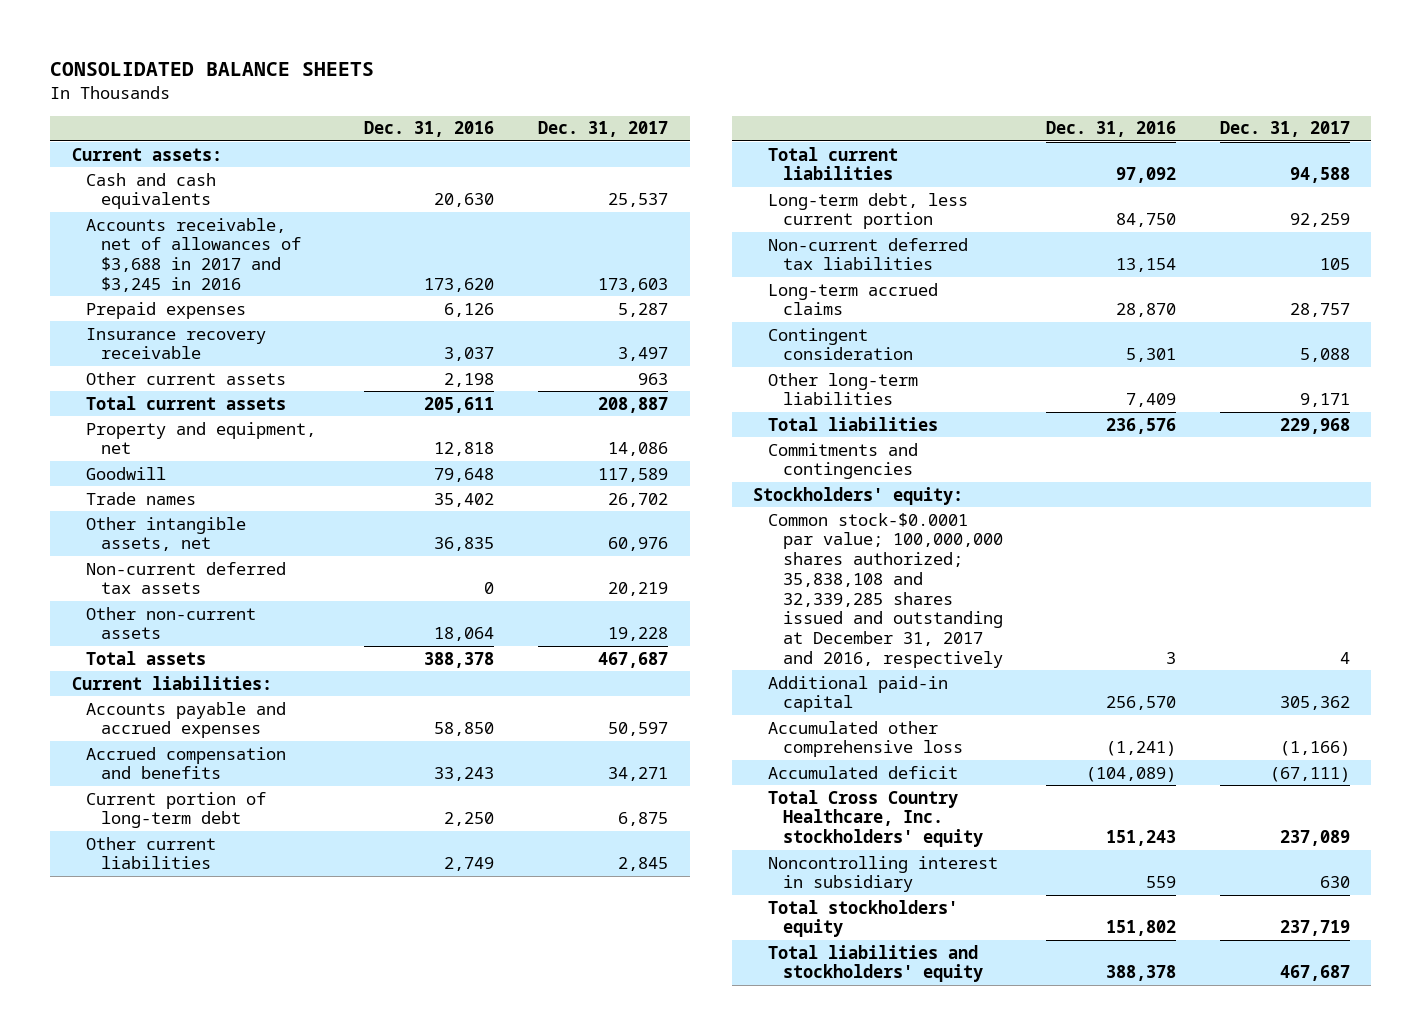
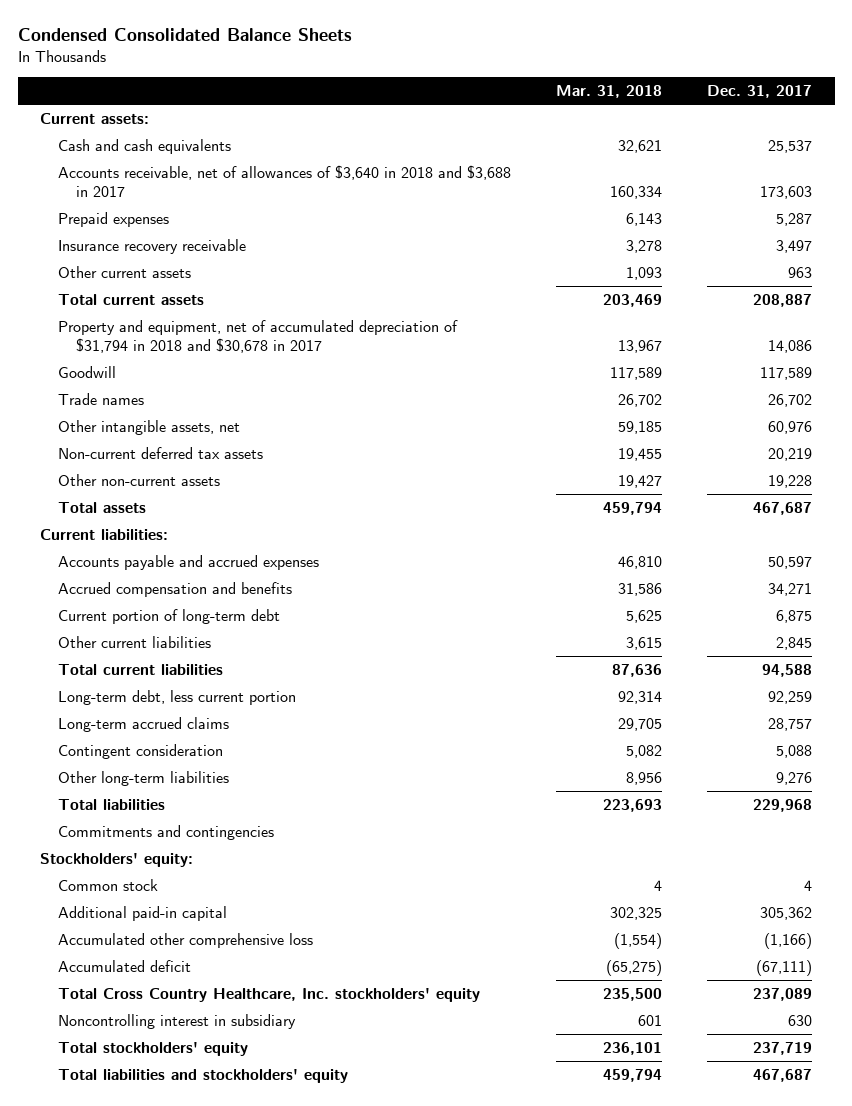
- CONSOLIDATED BALANCE SHEETS
+ Condensed Consolidated Balance Sheets
- | Dec. 31, 2016 | Dec. 31, 2017
+ | Mar. 31, 2018 | Dec. 31, 2017
- Accounts receivable, net of allowances of $3,688 in 2017 and $3,245 in 2016 | 173,620 | 173,603
+ Accounts receivable, net of allowances of $3,640 in 2018 and $3,688 in 2017 | 160,334 | 173,603
- Property and equipment, net | 12,818 | 14,086
+ Property and equipment, net of accumulated depreciation of $31,794 in 2018 and $30,678 in 2017 | 13,967 | 14,086
- Non-current deferred tax liabilities | 13,154 | 105
- Other long-term liabilities | 7,409 | 9,171
+ Other long-term liabilities | 8,956 | 9,276
- Common stock-$0.0001 par value; 100,000,000 shares authorized; 35,838,108 and 32,339,285 shares issued and outstanding at December 31, 2017 and 2016, respectively | 3 | 4
+ Common stock | 4 | 4

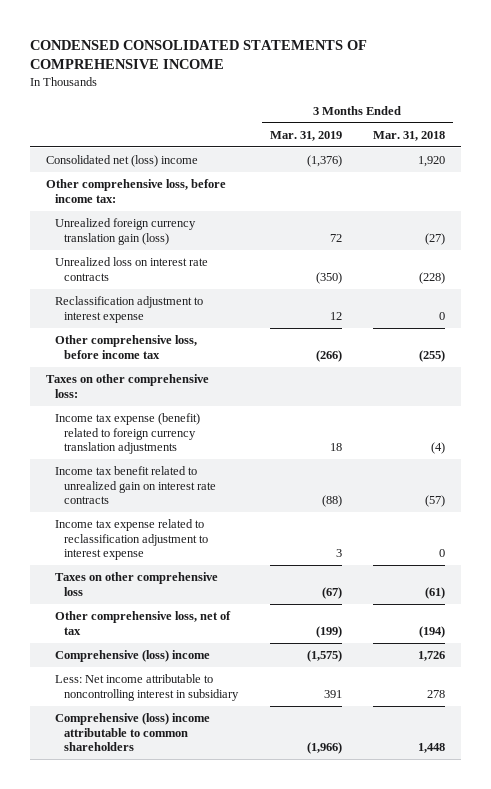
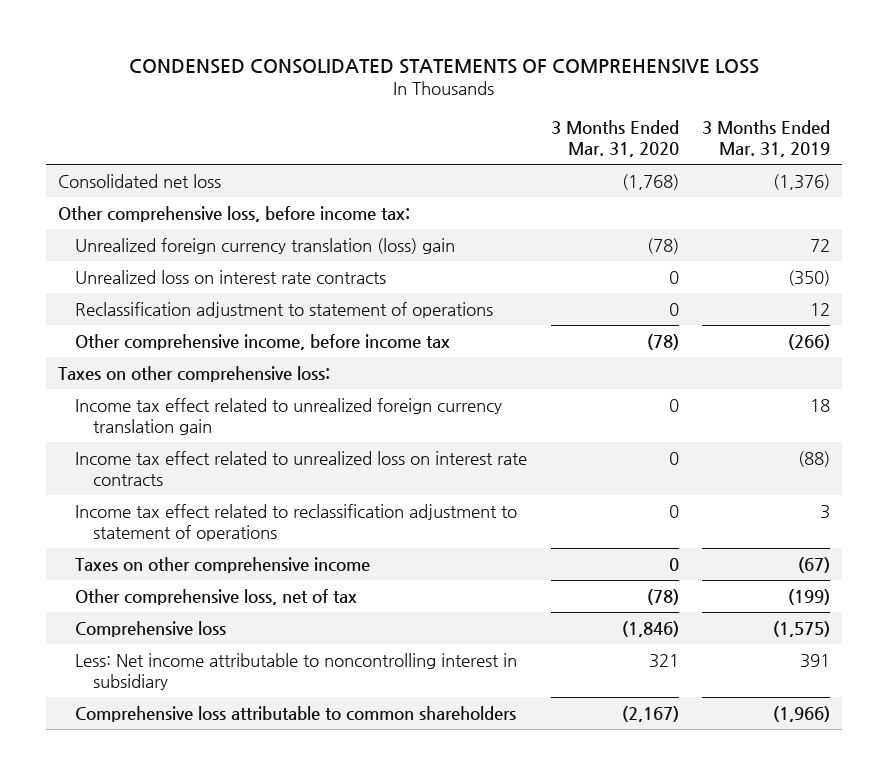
- CONDENSED CONSOLIDATED STATEMENTS OF COMPREHENSIVE INCOME
+ CONDENSED CONSOLIDATED STATEMENTS OF COMPREHENSIVE LOSS
- | 3 Months Ended Mar. 31, 2019 | 3 Months Ended Mar. 31, 2018
+ | 3 Months Ended Mar. 31, 2020 | 3 Months Ended Mar. 31, 2019
- Consolidated net (loss) income | (1,376) | 1,920
+ Consolidated net loss | (1,768) | (1,376)
- Unrealized foreign currency translation gain (loss) | 72 | (27)
+ Unrealized foreign currency translation (loss) gain | (78) | 72
- Reclassification adjustment to interest expense | 12 | 0
- Other comprehensive loss, before income tax | (266) | (255)
+ Reclassification adjustment to statement of operations | 0 | 12
+ Other comprehensive income, before income tax | (78) | (266)
- Income tax expense (benefit) related to foreign currency translation adjustments | 18 | (4)
- Income tax benefit related to unrealized gain on interest rate contracts | (88) | (57)
- Income tax expense related to reclassification adjustment to interest expense | 3 | 0
- Taxes on other comprehensive loss | (67) | (61)
+ Income tax effect related to unrealized foreign currency translation gain | 0 | 18
+ Income tax effect related to unrealized loss on interest rate contracts | 0 | (88)
+ Income tax effect related to reclassification adjustment to statement of operations | 0 | 3
+ Taxes on other comprehensive income | 0 | (67)
- Comprehensive (loss) income | (1,575) | 1,726
+ Comprehensive loss | (1,846) | (1,575)
- Comprehensive (loss) income attributable to common shareholders | (1,966) | 1,448
+ Comprehensive loss attributable to common shareholders | (2,167) | (1,966)

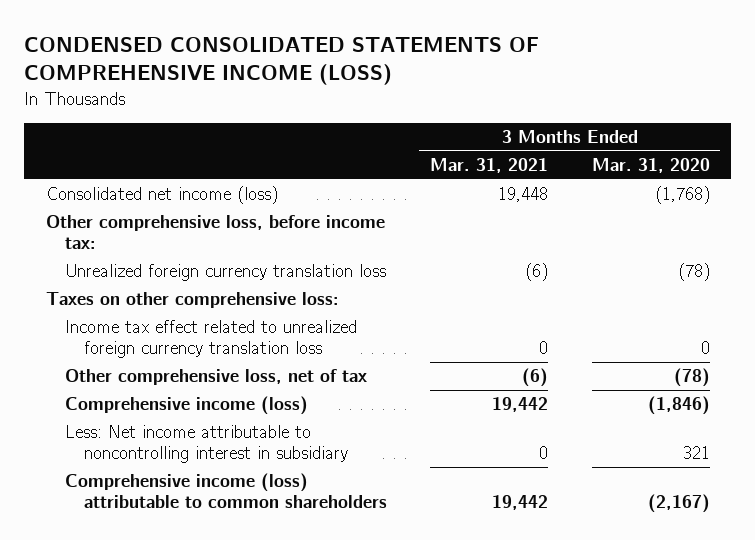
- CONDENSED CONSOLIDATED STATEMENTS OF COMPREHENSIVE LOSS
+ CONDENSED CONSOLIDATED STATEMENTS OF COMPREHENSIVE INCOME (LOSS)
- | 3 Months Ended Mar. 31, 2020 | 3 Months Ended Mar. 31, 2019
+ | 3 Months Ended Mar. 31, 2021 | 3 Months Ended Mar. 31, 2020
- Consolidated net loss | (1,768) | (1,376)
+ Consolidated net income (loss) | 19,448 | (1,768)
- Unrealized foreign currency translation (loss) gain | (78) | 72
- Unrealized loss on interest rate contracts | 0 | (350)
- Reclassification adjustment to statement of operations | 0 | 12
- Other comprehensive income, before income tax | (78) | (266)
+ Unrealized foreign currency translation loss | (6) | (78)
- Income tax effect related to unrealized foreign currency translation gain | 0 | 18
- Income tax effect related to unrealized loss on interest rate contracts | 0 | (88)
- Income tax effect related to reclassification adjustment to statement of operations | 0 | 3
- Taxes on other comprehensive income | 0 | (67)
+ Income tax effect related to unrealized foreign currency translation loss | 0 | 0
- Comprehensive loss | (1,846) | (1,575)
+ Comprehensive income (loss) | 19,442 | (1,846)
- Comprehensive loss attributable to common shareholders | (2,167) | (1,966)
+ Comprehensive income (loss) attributable to common shareholders | 19,442 | (2,167)

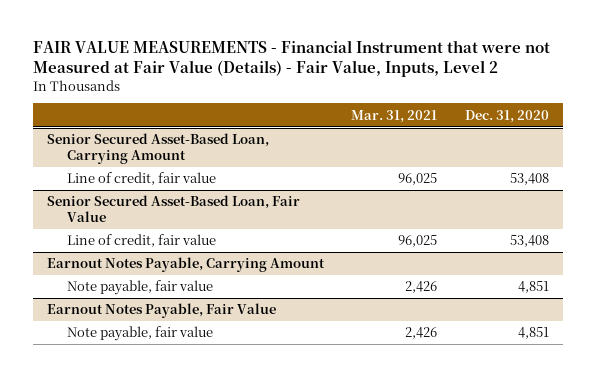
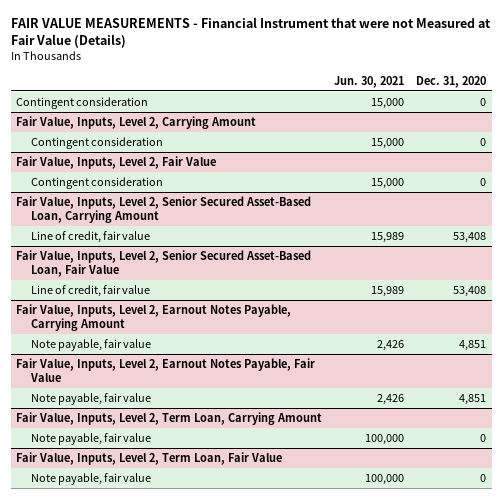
- FAIR VALUE MEASUREMENTS - Financial Instrument that were not Measured at Fair Value (Details) - Fair Value, Inputs, Level 2
+ FAIR VALUE MEASUREMENTS - Financial Instrument that were not Measured at Fair Value (Details)
- | Mar. 31, 2021 | Dec. 31, 2020
+ | Jun. 30, 2021 | Dec. 31, 2020
- Senior Secured Asset-Based Loan, Carrying Amount
+ Contingent consideration | 15,000 | 0
+ Fair Value, Inputs, Level 2, Carrying Amount
+ Contingent consideration | 15,000 | 0
+ Fair Value, Inputs, Level 2, Fair Value
+ Contingent consideration | 15,000 | 0
+ Fair Value, Inputs, Level 2, Senior Secured Asset-Based Loan, Carrying Amount
- Senior Secured Asset-Based Loan, Fair Value
+ Fair Value, Inputs, Level 2, Senior Secured Asset-Based Loan, Fair Value
- Earnout Notes Payable, Carrying Amount
+ Fair Value, Inputs, Level 2, Earnout Notes Payable, Carrying Amount
- Earnout Notes Payable, Fair Value
+ Fair Value, Inputs, Level 2, Earnout Notes Payable, Fair Value
+ Fair Value, Inputs, Level 2, Term Loan, Carrying Amount
+ Note payable, fair value | 100,000 | 0
+ Fair Value, Inputs, Level 2, Term Loan, Fair Value
+ Note payable, fair value | 100,000 | 0

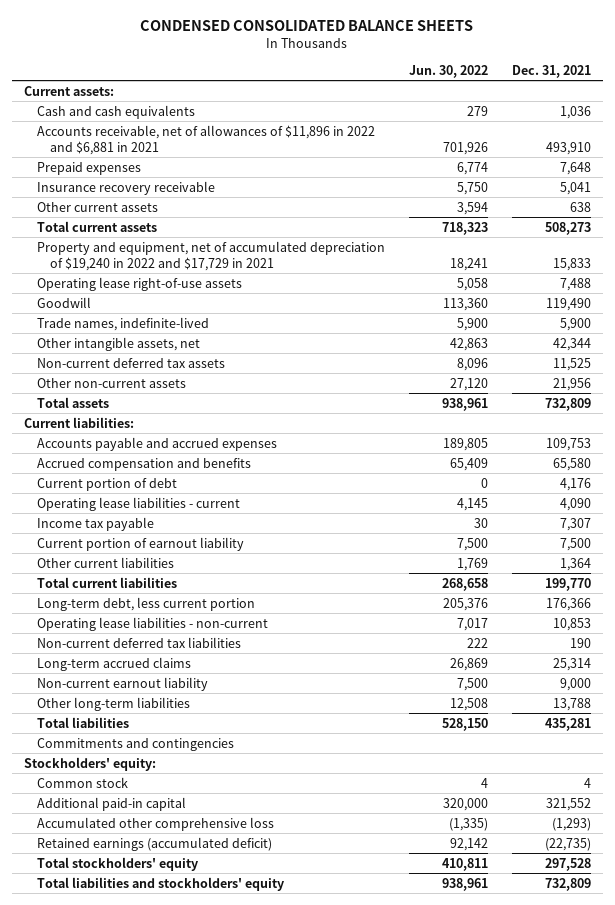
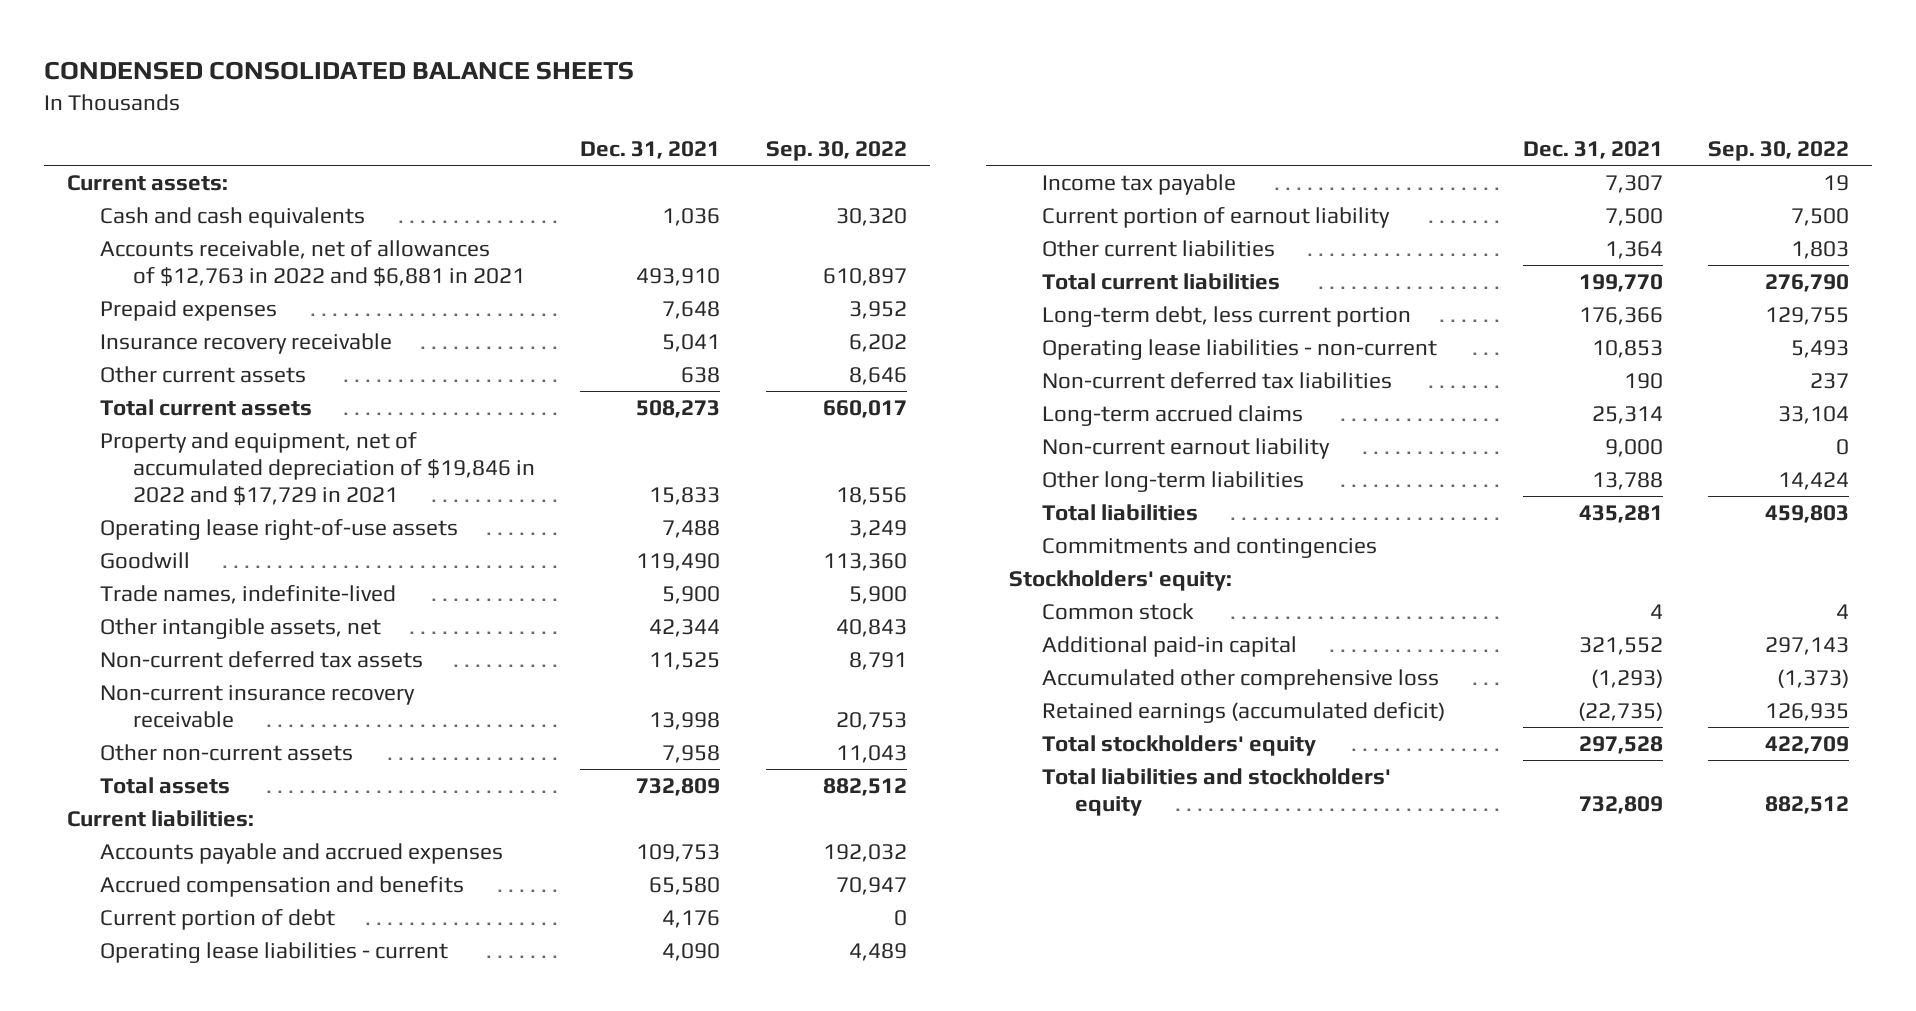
- | Jun. 30, 2022 | Dec. 31, 2021
+ | Dec. 31, 2021 | Sep. 30, 2022
- Accounts receivable, net of allowances of $11,896 in 2022 and $6,881 in 2021 | 701,926 | 493,910
+ Accounts receivable, net of allowances of $12,763 in 2022 and $6,881 in 2021 | 493,910 | 610,897
- Property and equipment, net of accumulated depreciation of $19,240 in 2022 and $17,729 in 2021 | 18,241 | 15,833
+ Property and equipment, net of accumulated depreciation of $19,846 in 2022 and $17,729 in 2021 | 15,833 | 18,556
- Other non-current assets | 27,120 | 21,956
+ Non-current insurance recovery receivable | 13,998 | 20,753
+ Other non-current assets | 7,958 | 11,043

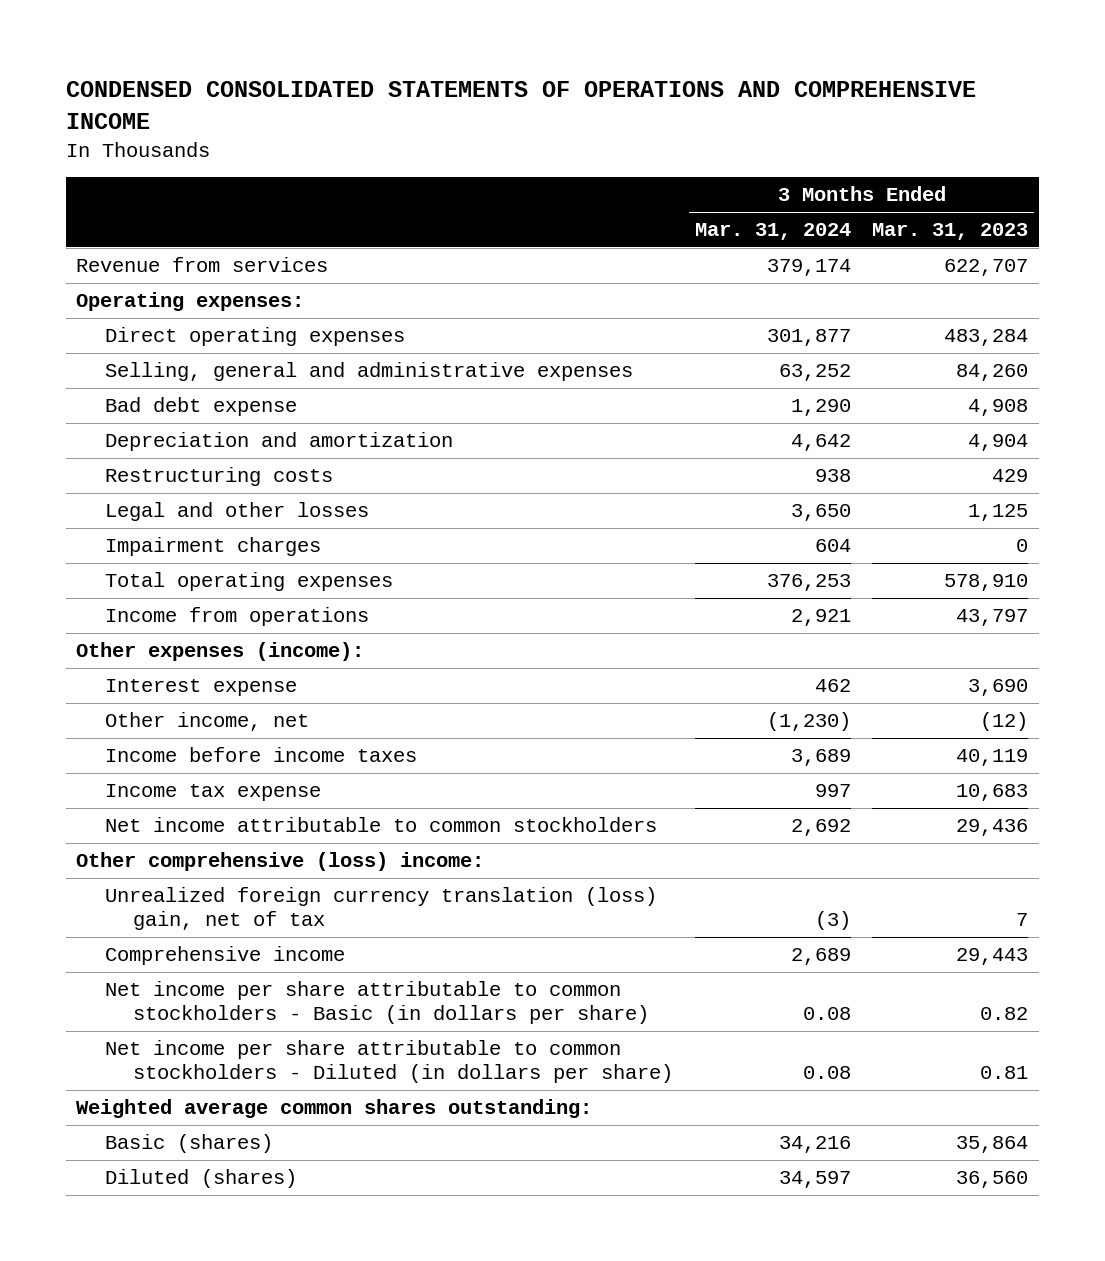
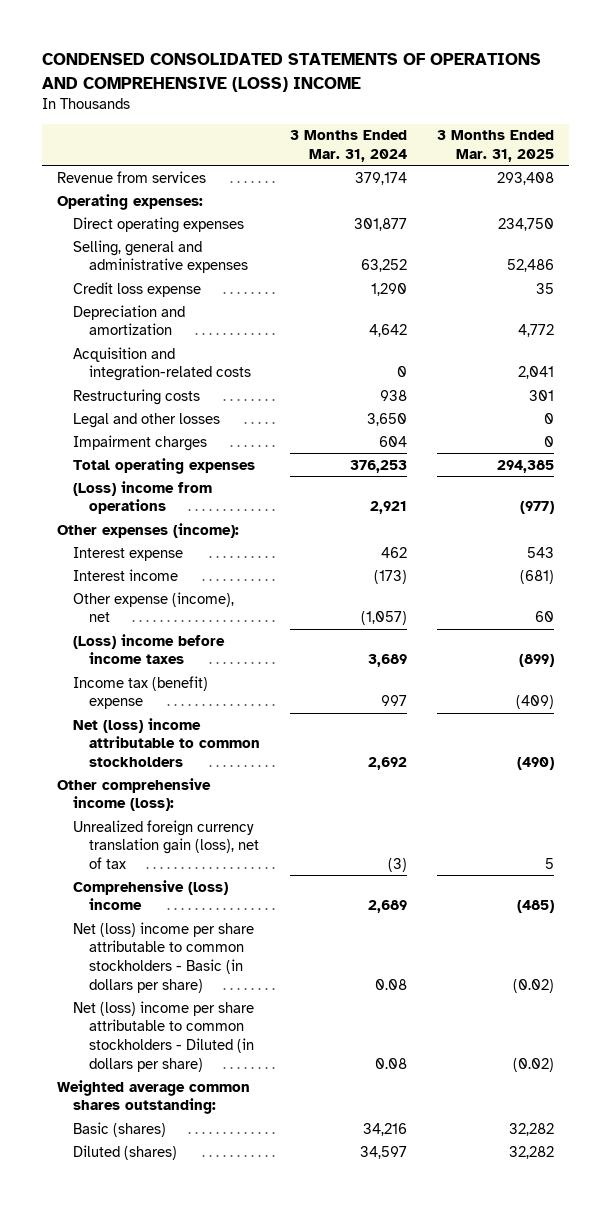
- CONDENSED CONSOLIDATED STATEMENTS OF OPERATIONS AND COMPREHENSIVE INCOME
+ CONDENSED CONSOLIDATED STATEMENTS OF OPERATIONS AND COMPREHENSIVE (LOSS) INCOME
- | 3 Months Ended Mar. 31, 2024 | 3 Months Ended Mar. 31, 2023
+ | 3 Months Ended Mar. 31, 2024 | 3 Months Ended Mar. 31, 2025
- Bad debt expense | 1,290 | 4,908
+ Credit loss expense | 1,290 | 35
+ Acquisition and integration-related costs | 0 | 2,041
- Income from operations | 2,921 | 43,797
+ (Loss) income from operations | 2,921 | (977)
- Other income, net | (1,230) | (12)
- Income before income taxes | 3,689 | 40,119
- Income tax expense | 997 | 10,683
- Net income attributable to common stockholders | 2,692 | 29,436
- Other comprehensive (loss) income:
- Unrealized foreign currency translation (loss) gain, net of tax | (3) | 7
- Comprehensive income | 2,689 | 29,443
- Net income per share attributable to common stockholders - Basic (in dollars per share) | 0.08 | 0.82
- Net income per share attributable to common stockholders - Diluted (in dollars per share) | 0.08 | 0.81
+ Interest income | (173) | (681)
+ Other expense (income), net | (1,057) | 60
+ (Loss) income before income taxes | 3,689 | (899)
+ Income tax (benefit) expense | 997 | (409)
+ Net (loss) income attributable to common stockholders | 2,692 | (490)
+ Other comprehensive income (loss):
+ Unrealized foreign currency translation gain (loss), net of tax | (3) | 5
+ Comprehensive (loss) income | 2,689 | (485)
+ Net (loss) income per share attributable to common stockholders - Basic (in dollars per share) | 0.08 | (0.02)
+ Net (loss) income per share attributable to common stockholders - Diluted (in dollars per share) | 0.08 | (0.02)

